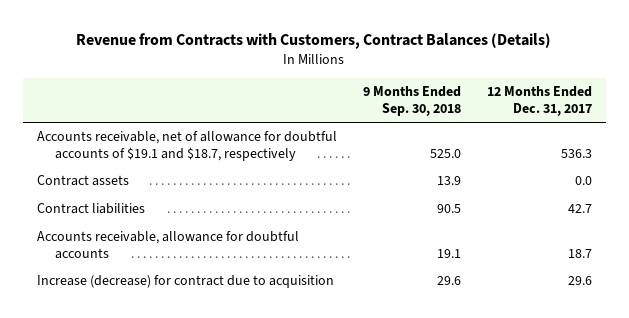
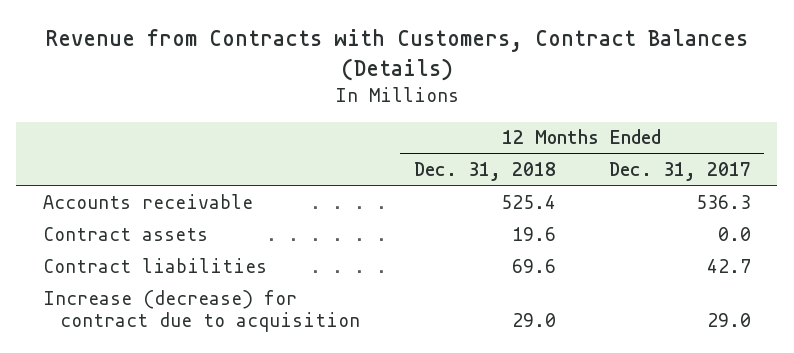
- | 9 Months Ended Sep. 30, 2018 | 12 Months Ended Dec. 31, 2017
+ | 12 Months Ended Dec. 31, 2018 | 12 Months Ended Dec. 31, 2017
- Accounts receivable, net of allowance for doubtful accounts of $19.1 and $18.7, respectively | 525.0 | 536.3
+ Accounts receivable | 525.4 | 536.3
- Accounts receivable, allowance for doubtful accounts | 19.1 | 18.7
- Increase (decrease) for contract due to acquisition | 29.6 | 29.6
+ Increase (decrease) for contract due to acquisition | 29.0 | 29.0

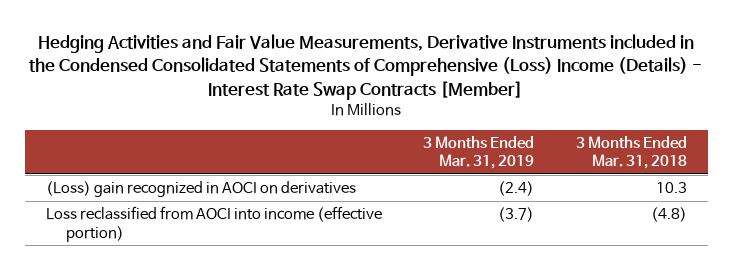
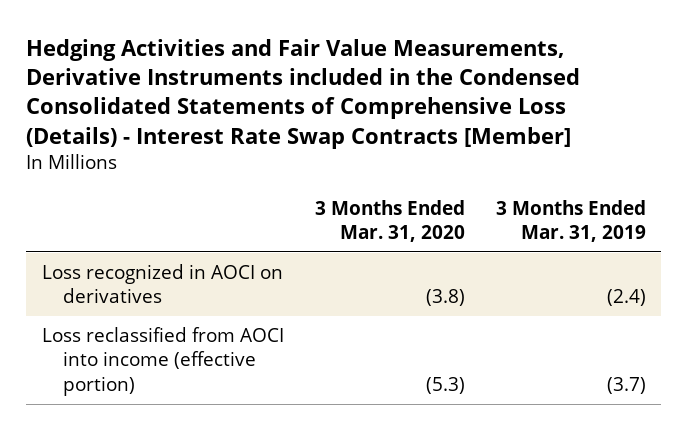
- Hedging Activities and Fair Value Measurements, Derivative Instruments included in the Condensed Consolidated Statements of Comprehensive (Loss) Income (Details) - Interest Rate Swap Contracts [Member]
+ Hedging Activities and Fair Value Measurements, Derivative Instruments included in the Condensed Consolidated Statements of Comprehensive Loss (Details) - Interest Rate Swap Contracts [Member]
- | 3 Months Ended Mar. 31, 2019 | 3 Months Ended Mar. 31, 2018
+ | 3 Months Ended Mar. 31, 2020 | 3 Months Ended Mar. 31, 2019
- (Loss) gain recognized in AOCI on derivatives | (2.4) | 10.3
+ Loss recognized in AOCI on derivatives | (3.8) | (2.4)

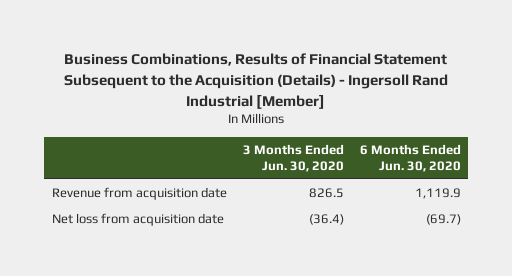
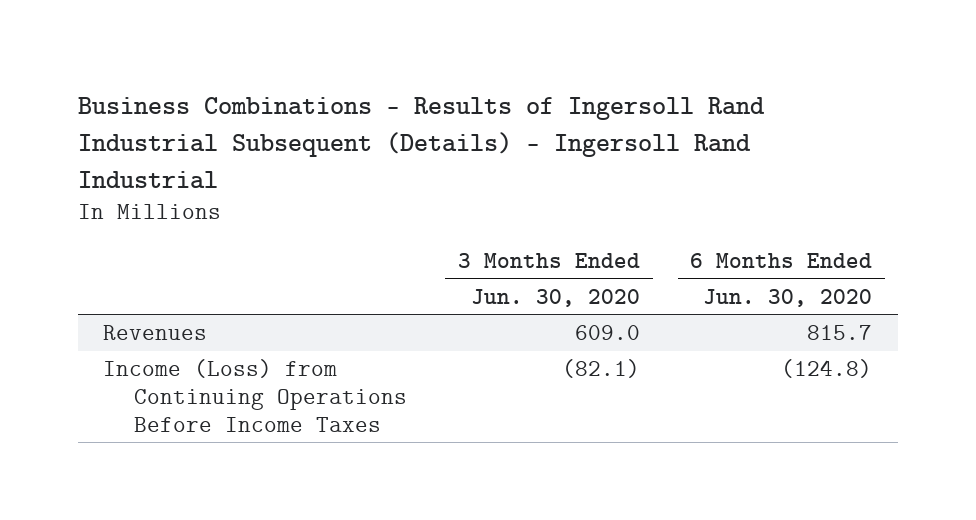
- Business Combinations, Results of Financial Statement Subsequent to the Acquisition (Details) - Ingersoll Rand Industrial [Member]
+ Business Combinations - Results of Ingersoll Rand Industrial Subsequent (Details) - Ingersoll Rand Industrial
- Revenue from acquisition date | 826.5 | 1,119.9
- Net loss from acquisition date | (36.4) | (69.7)
+ Revenues | 609.0 | 815.7
+ Income (Loss) from Continuing Operations Before Income Taxes | (82.1) | (124.8)

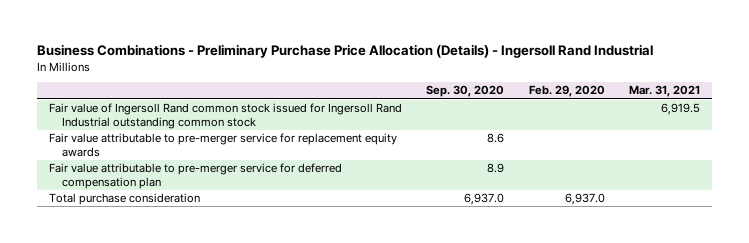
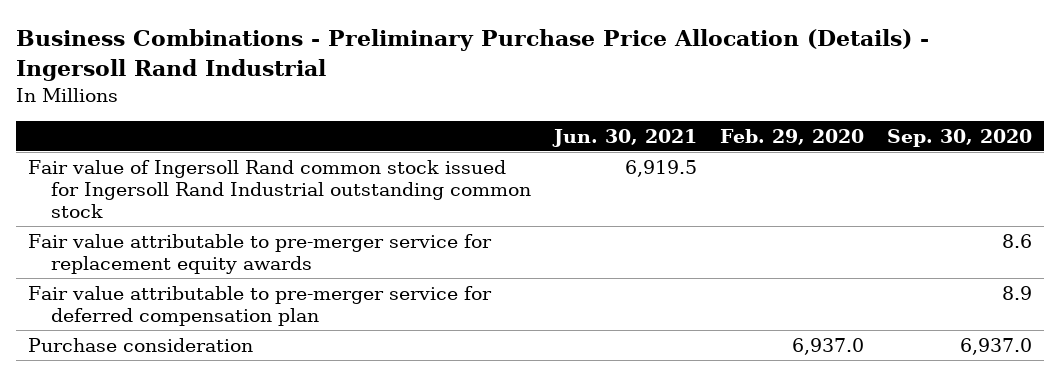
- | Sep. 30, 2020 | Feb. 29, 2020 | Mar. 31, 2021
+ | Jun. 30, 2021 | Feb. 29, 2020 | Sep. 30, 2020
- Total purchase consideration | 6,937.0 | 6,937.0 |
+ Purchase consideration | | 6,937.0 | 6,937.0

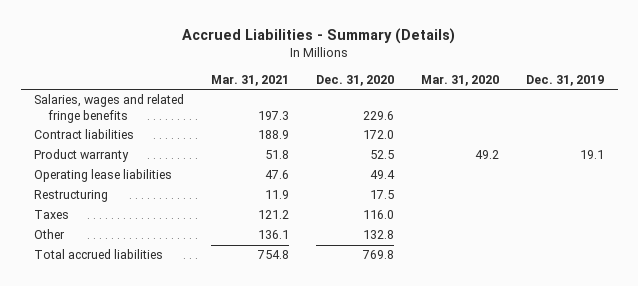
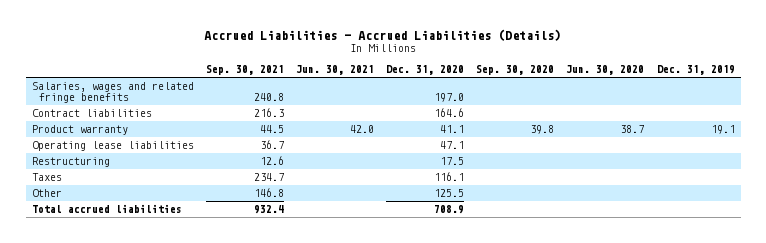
- Accrued Liabilities - Summary (Details)
+ Accrued Liabilities - Accrued Liabilities (Details)
- | Mar. 31, 2021 | Dec. 31, 2020 | Mar. 31, 2020 | Dec. 31, 2019
+ | Sep. 30, 2021 | Jun. 30, 2021 | Dec. 31, 2020 | Sep. 30, 2020 | Jun. 30, 2020 | Dec. 31, 2019
- Salaries, wages and related fringe benefits | 197.3 | 229.6 | |
- Contract liabilities | 188.9 | 172.0 | |
- Product warranty | 51.8 | 52.5 | 49.2 | 19.1
- Operating lease liabilities | 47.6 | 49.4 | |
+ Salaries, wages and related fringe benefits | 240.8 | | 197.0 | | |
+ Contract liabilities | 216.3 | | 164.6 | | |
+ Product warranty | 44.5 | 42.0 | 41.1 | 39.8 | 38.7 | 19.1
+ Operating lease liabilities | 36.7 | | 47.1 | | |
- Taxes | 121.2 | 116.0 | |
- Other | 136.1 | 132.8 | |
- Total accrued liabilities | 754.8 | 769.8 | |
+ Taxes | 234.7 | | 116.1 | | |
+ Other | 146.8 | | 125.5 | | |
+ Total accrued liabilities | 932.4 | | 708.9 | | |

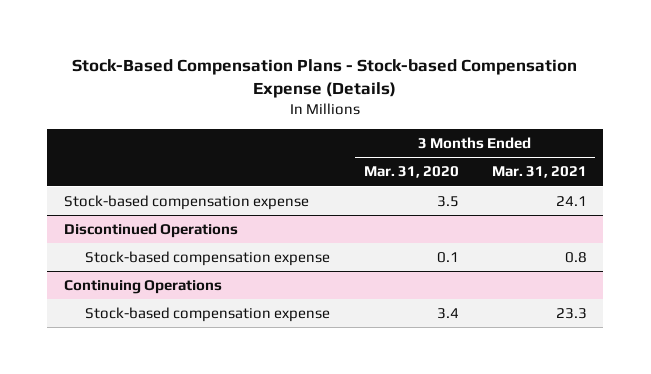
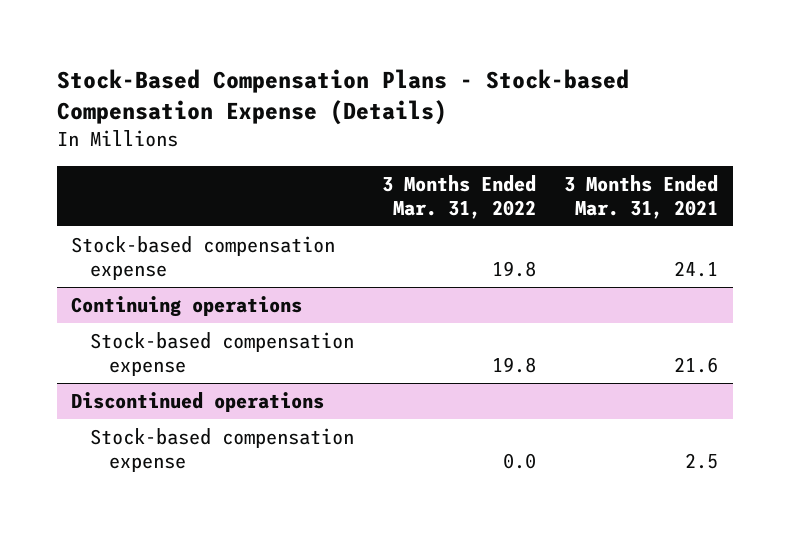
- | 3 Months Ended Mar. 31, 2020 | 3 Months Ended Mar. 31, 2021
+ | 3 Months Ended Mar. 31, 2022 | 3 Months Ended Mar. 31, 2021
- Discontinued Operations
- Stock-based compensation expense | 0.1 | 0.8
- Continuing Operations
- Stock-based compensation expense | 3.4 | 23.3
+ Continuing operations
+ Stock-based compensation expense | 19.8 | 21.6
+ Discontinued operations
+ Stock-based compensation expense | 0.0 | 2.5

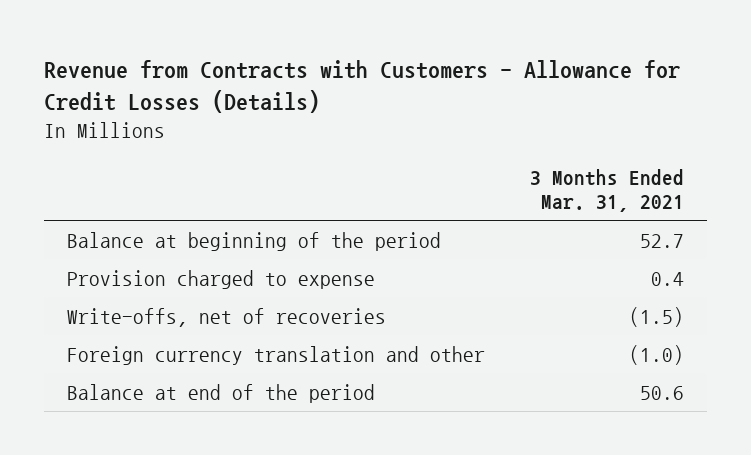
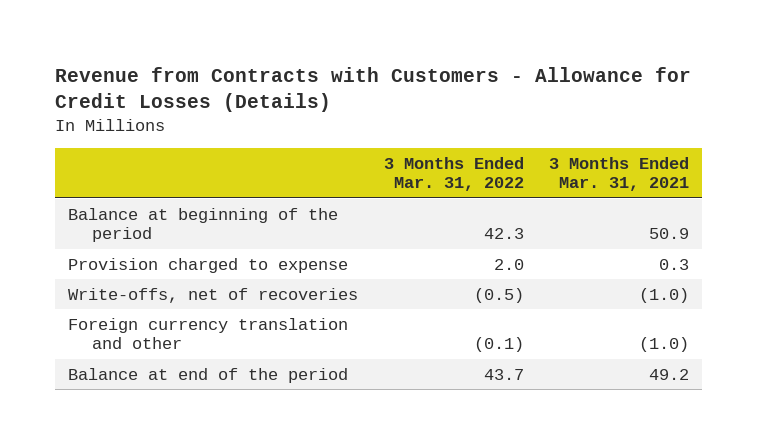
- | 3 Months Ended Mar. 31, 2021
+ | 3 Months Ended Mar. 31, 2022 | 3 Months Ended Mar. 31, 2021
- Balance at beginning of the period | 52.7
- Provision charged to expense | 0.4
- Write-offs, net of recoveries | (1.5)
+ Balance at beginning of the period | 42.3 | 50.9
+ Provision charged to expense | 2.0 | 0.3
+ Write-offs, net of recoveries | (0.5) | (1.0)
- Balance at end of the period | 50.6
+ Balance at end of the period | 43.7 | 49.2

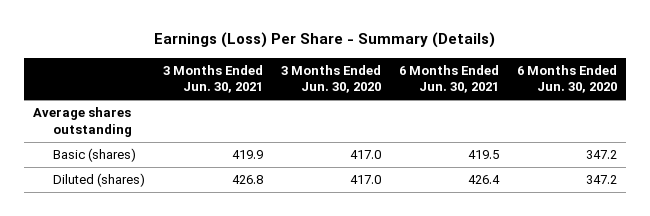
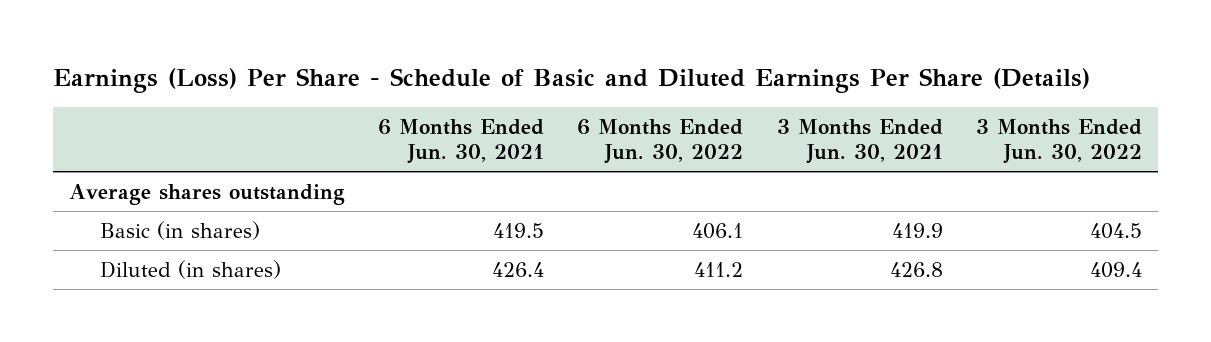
- Earnings (Loss) Per Share - Summary (Details)
+ Earnings (Loss) Per Share - Schedule of Basic and Diluted Earnings Per Share (Details)
- | 3 Months Ended Jun. 30, 2021 | 3 Months Ended Jun. 30, 2020 | 6 Months Ended Jun. 30, 2021 | 6 Months Ended Jun. 30, 2020
+ | 6 Months Ended Jun. 30, 2021 | 6 Months Ended Jun. 30, 2022 | 3 Months Ended Jun. 30, 2021 | 3 Months Ended Jun. 30, 2022
- Basic (shares) | 419.9 | 417.0 | 419.5 | 347.2
- Diluted (shares) | 426.8 | 417.0 | 426.4 | 347.2
+ Basic (in shares) | 419.5 | 406.1 | 419.9 | 404.5
+ Diluted (in shares) | 426.4 | 411.2 | 426.8 | 409.4

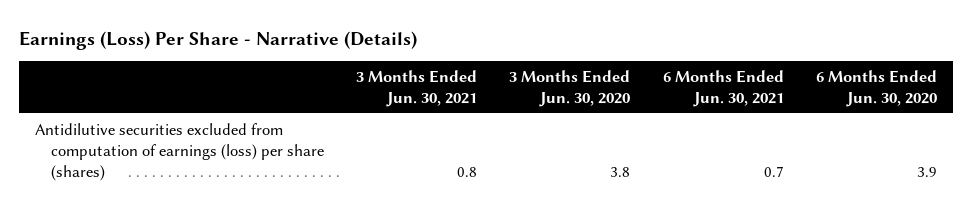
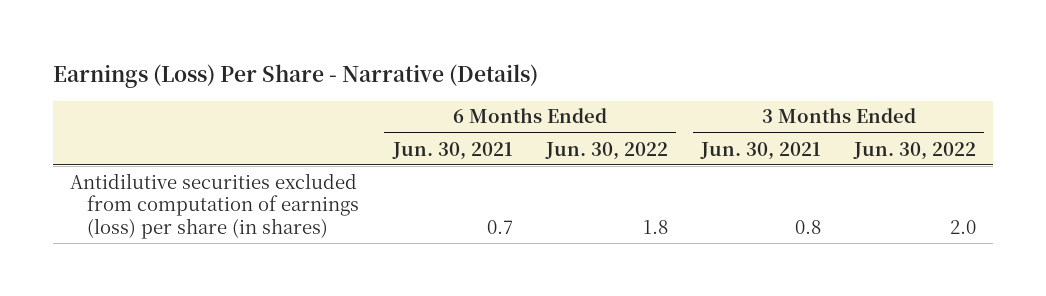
- | 3 Months Ended Jun. 30, 2021 | 3 Months Ended Jun. 30, 2020 | 6 Months Ended Jun. 30, 2021 | 6 Months Ended Jun. 30, 2020
+ | 6 Months Ended Jun. 30, 2021 | 6 Months Ended Jun. 30, 2022 | 3 Months Ended Jun. 30, 2021 | 3 Months Ended Jun. 30, 2022
- Antidilutive securities excluded from computation of earnings (loss) per share (shares) | 0.8 | 3.8 | 0.7 | 3.9
+ Antidilutive securities excluded from computation of earnings (loss) per share (in shares) | 0.7 | 1.8 | 0.8 | 2.0

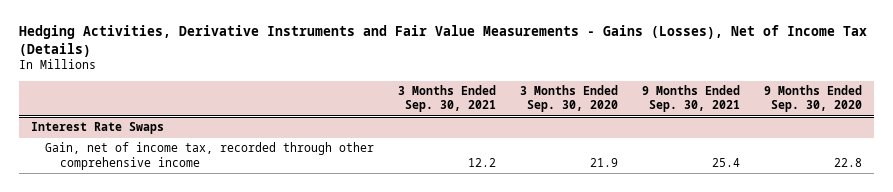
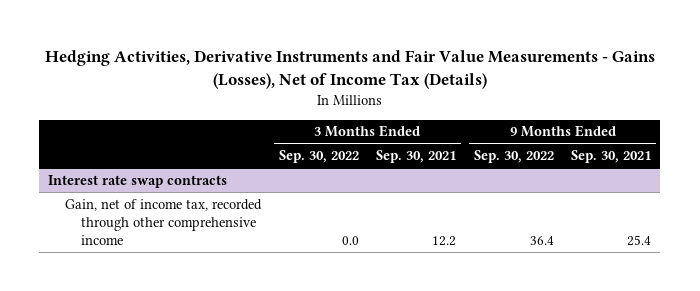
- | 3 Months Ended Sep. 30, 2021 | 3 Months Ended Sep. 30, 2020 | 9 Months Ended Sep. 30, 2021 | 9 Months Ended Sep. 30, 2020
+ | 3 Months Ended Sep. 30, 2022 | 3 Months Ended Sep. 30, 2021 | 9 Months Ended Sep. 30, 2022 | 9 Months Ended Sep. 30, 2021
- Interest Rate Swaps
+ Interest rate swap contracts

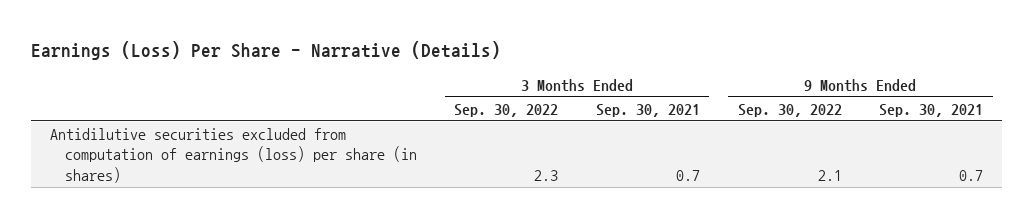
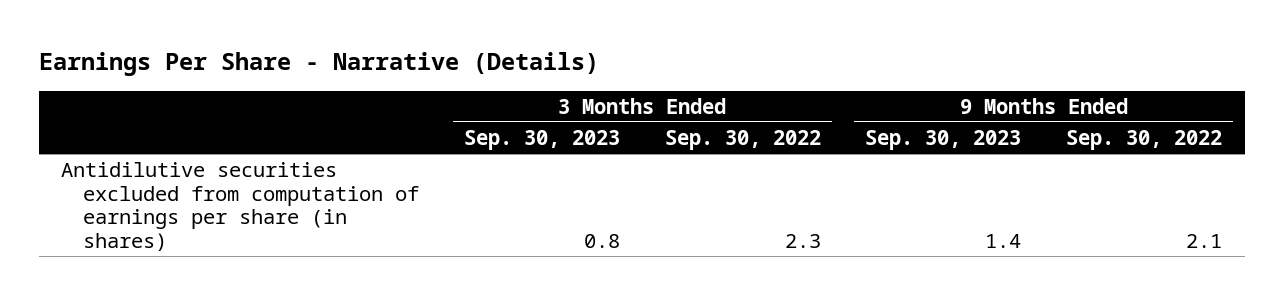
- Earnings (Loss) Per Share - Narrative (Details)
+ Earnings Per Share - Narrative (Details)
- | 3 Months Ended Sep. 30, 2022 | 3 Months Ended Sep. 30, 2021 | 9 Months Ended Sep. 30, 2022 | 9 Months Ended Sep. 30, 2021
+ | 3 Months Ended Sep. 30, 2023 | 3 Months Ended Sep. 30, 2022 | 9 Months Ended Sep. 30, 2023 | 9 Months Ended Sep. 30, 2022
- Antidilutive securities excluded from computation of earnings (loss) per share (in shares) | 2.3 | 0.7 | 2.1 | 0.7
+ Antidilutive securities excluded from computation of earnings per share (in shares) | 0.8 | 2.3 | 1.4 | 2.1

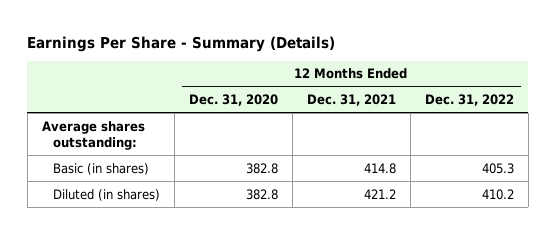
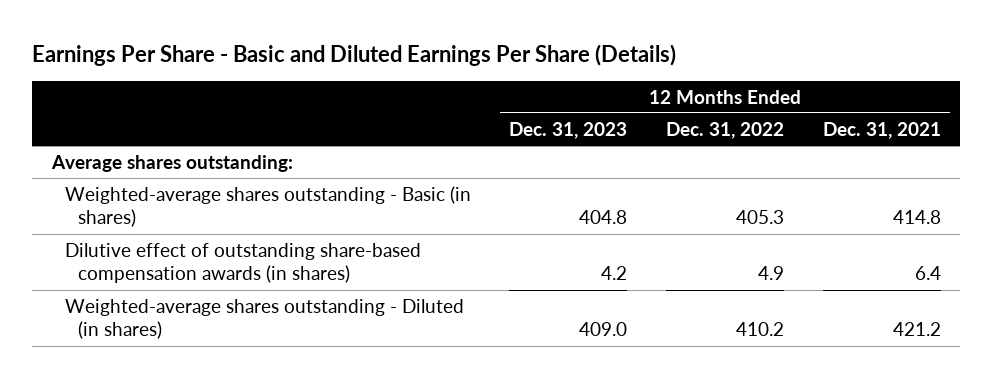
- Earnings Per Share - Summary (Details)
+ Earnings Per Share - Basic and Diluted Earnings Per Share (Details)
- | 12 Months Ended Dec. 31, 2020 | 12 Months Ended Dec. 31, 2021 | 12 Months Ended Dec. 31, 2022
+ | 12 Months Ended Dec. 31, 2023 | 12 Months Ended Dec. 31, 2022 | 12 Months Ended Dec. 31, 2021
- Basic (in shares) | 382.8 | 414.8 | 405.3
- Diluted (in shares) | 382.8 | 421.2 | 410.2
+ Weighted-average shares outstanding - Basic (in shares) | 404.8 | 405.3 | 414.8
+ Dilutive effect of outstanding share-based compensation awards (in shares) | 4.2 | 4.9 | 6.4
+ Weighted-average shares outstanding - Diluted (in shares) | 409.0 | 410.2 | 421.2

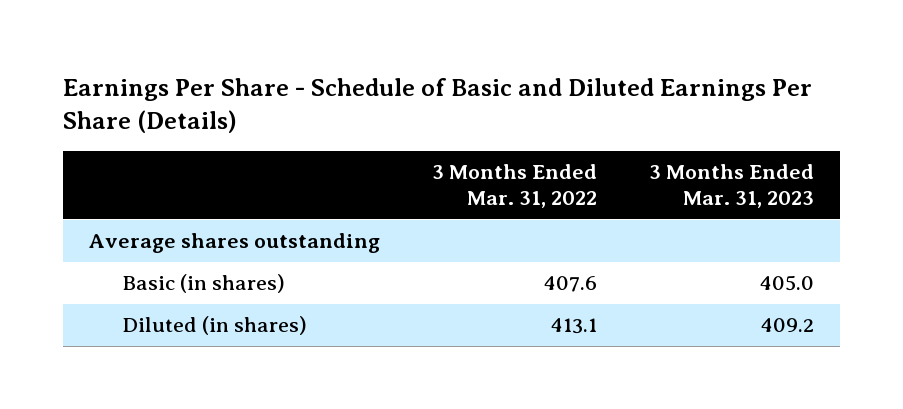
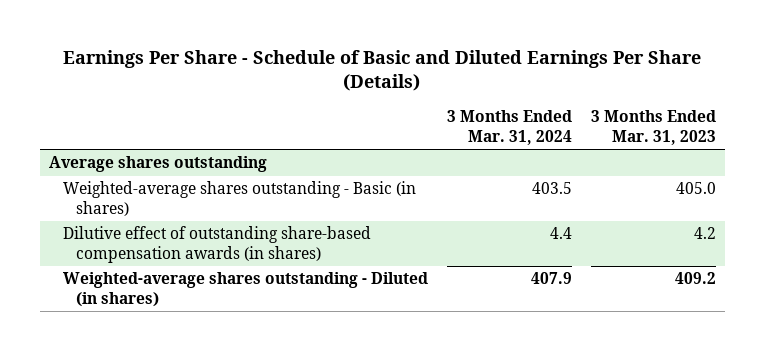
- | 3 Months Ended Mar. 31, 2022 | 3 Months Ended Mar. 31, 2023
+ | 3 Months Ended Mar. 31, 2024 | 3 Months Ended Mar. 31, 2023
- Basic (in shares) | 407.6 | 405.0
- Diluted (in shares) | 413.1 | 409.2
+ Weighted-average shares outstanding - Basic (in shares) | 403.5 | 405.0
+ Dilutive effect of outstanding share-based compensation awards (in shares) | 4.4 | 4.2
+ Weighted-average shares outstanding - Diluted (in shares) | 407.9 | 409.2

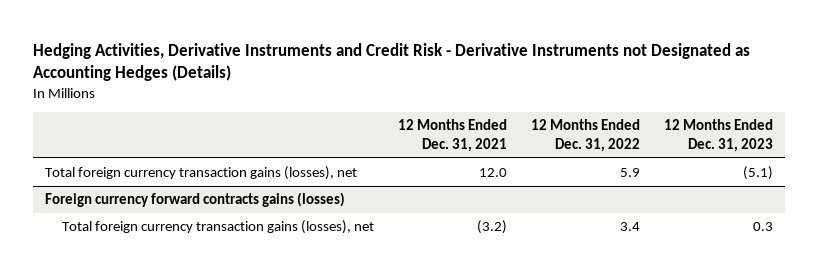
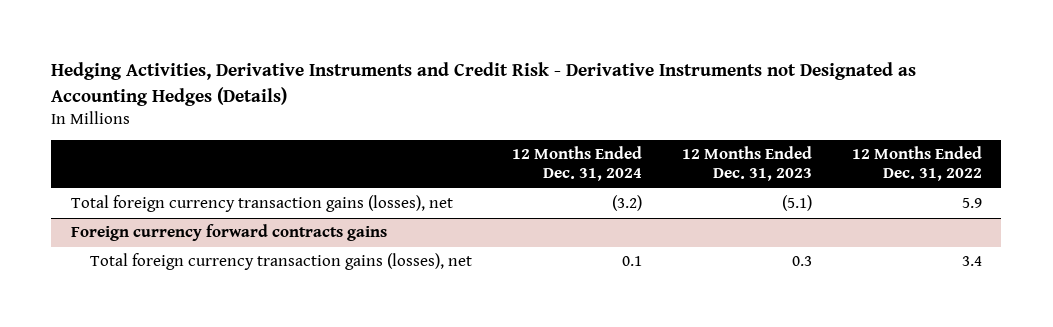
- | 12 Months Ended Dec. 31, 2021 | 12 Months Ended Dec. 31, 2022 | 12 Months Ended Dec. 31, 2023
+ | 12 Months Ended Dec. 31, 2024 | 12 Months Ended Dec. 31, 2023 | 12 Months Ended Dec. 31, 2022
- Foreign currency forward contracts gains (losses)
+ Foreign currency forward contracts gains

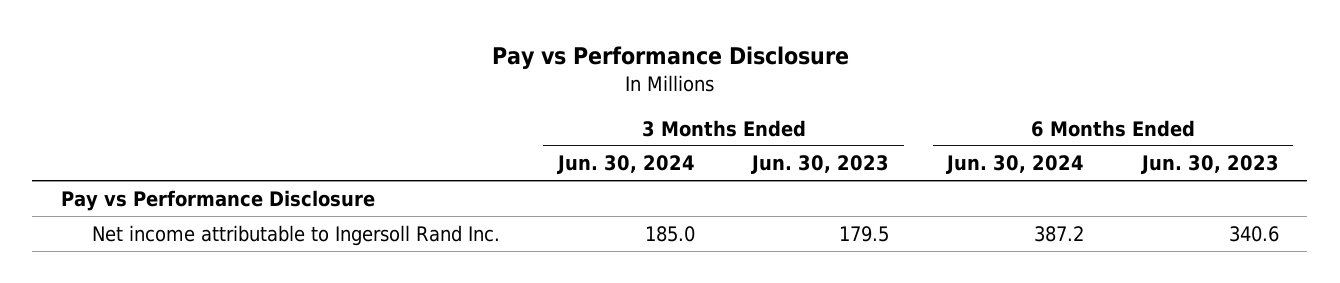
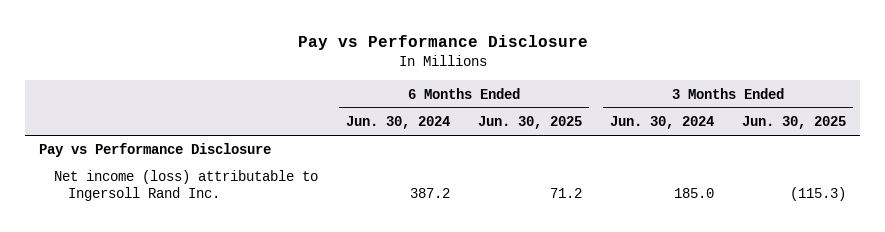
- | 3 Months Ended Jun. 30, 2024 | 3 Months Ended Jun. 30, 2023 | 6 Months Ended Jun. 30, 2024 | 6 Months Ended Jun. 30, 2023
+ | 6 Months Ended Jun. 30, 2024 | 6 Months Ended Jun. 30, 2025 | 3 Months Ended Jun. 30, 2024 | 3 Months Ended Jun. 30, 2025
- Net income attributable to Ingersoll Rand Inc. | 185.0 | 179.5 | 387.2 | 340.6
+ Net income (loss) attributable to Ingersoll Rand Inc. | 387.2 | 71.2 | 185.0 | (115.3)

